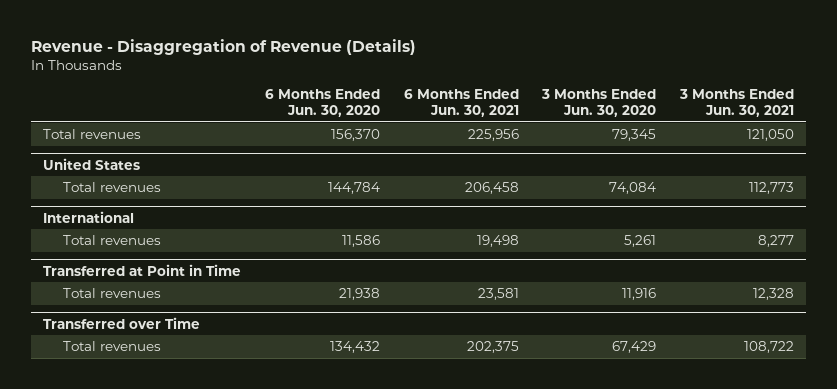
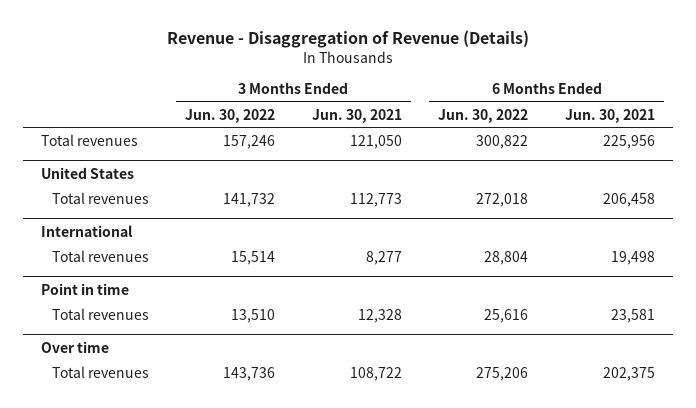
- | 6 Months Ended Jun. 30, 2020 | 6 Months Ended Jun. 30, 2021 | 3 Months Ended Jun. 30, 2020 | 3 Months Ended Jun. 30, 2021
+ | 3 Months Ended Jun. 30, 2022 | 3 Months Ended Jun. 30, 2021 | 6 Months Ended Jun. 30, 2022 | 6 Months Ended Jun. 30, 2021
- Transferred at Point in Time
+ Point in time
- Transferred over Time
+ Over time

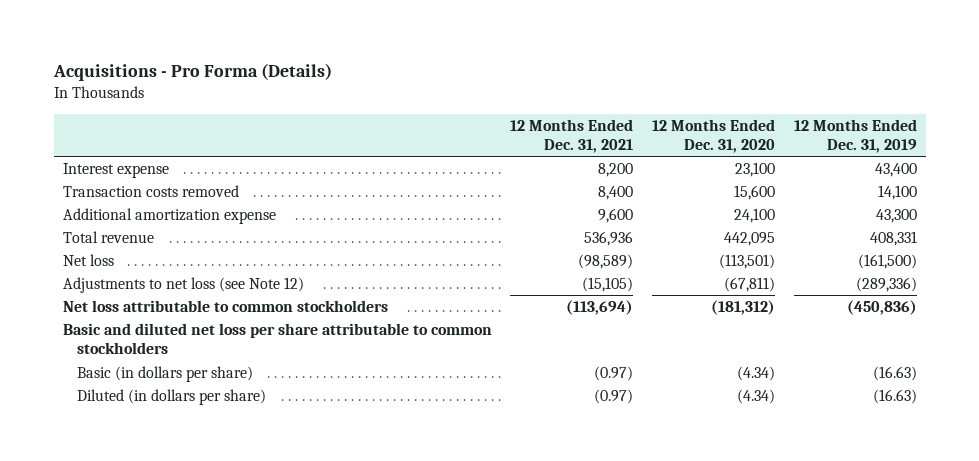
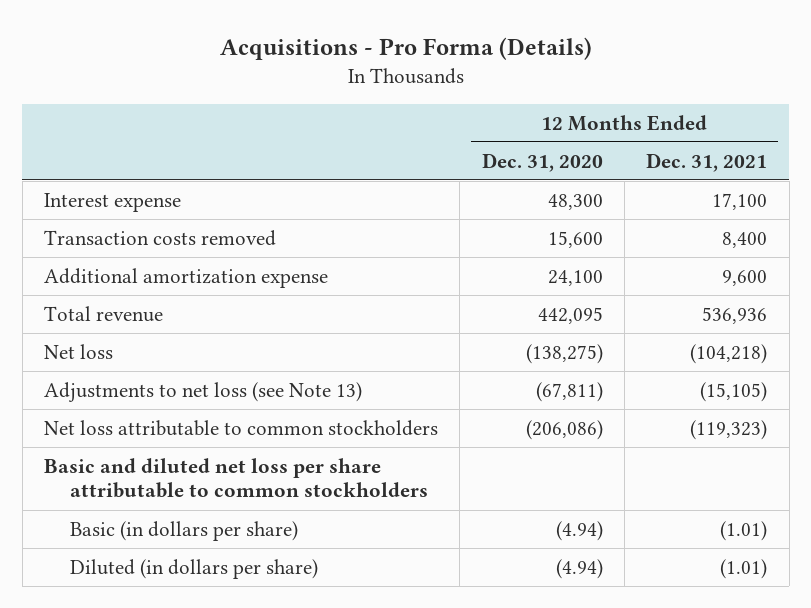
- | 12 Months Ended Dec. 31, 2021 | 12 Months Ended Dec. 31, 2020 | 12 Months Ended Dec. 31, 2019
+ | 12 Months Ended Dec. 31, 2020 | 12 Months Ended Dec. 31, 2021
- Interest expense | 8,200 | 23,100 | 43,400
+ Interest expense | 48,300 | 17,100
- Net loss | (98,589) | (113,501) | (161,500)
- Adjustments to net loss (see Note 12) | (15,105) | (67,811) | (289,336)
- Net loss attributable to common stockholders | (113,694) | (181,312) | (450,836)
+ Net loss | (138,275) | (104,218)
+ Adjustments to net loss (see Note 13) | (67,811) | (15,105)
+ Net loss attributable to common stockholders | (206,086) | (119,323)
- Basic (in dollars per share) | (0.97) | (4.34) | (16.63)
- Diluted (in dollars per share) | (0.97) | (4.34) | (16.63)
+ Basic (in dollars per share) | (4.94) | (1.01)
+ Diluted (in dollars per share) | (4.94) | (1.01)

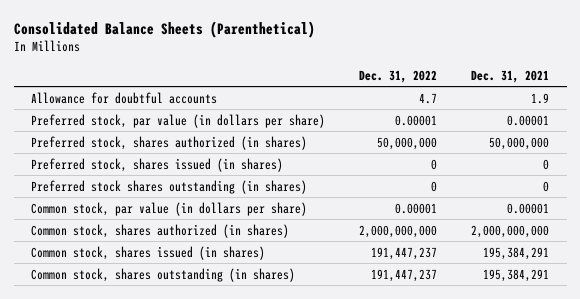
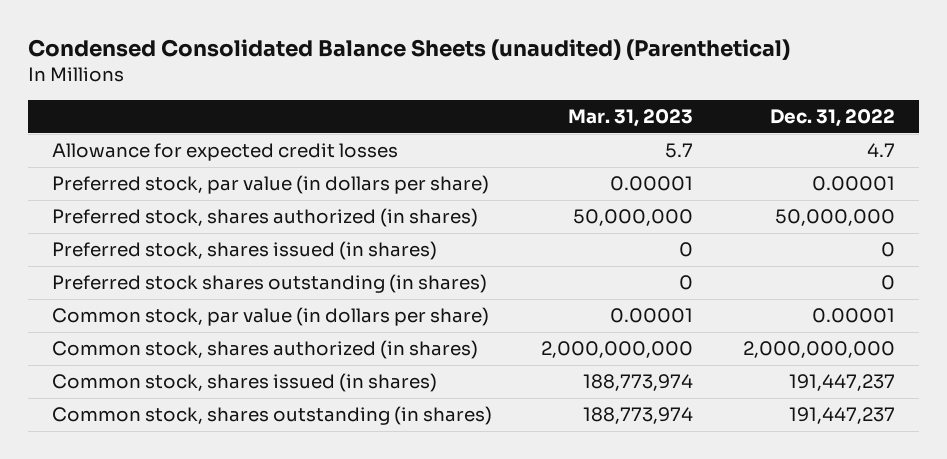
- Consolidated Balance Sheets (Parenthetical)
+ Condensed Consolidated Balance Sheets (unaudited) (Parenthetical)
- | Dec. 31, 2022 | Dec. 31, 2021
+ | Mar. 31, 2023 | Dec. 31, 2022
- Allowance for doubtful accounts | 4.7 | 1.9
+ Allowance for expected credit losses | 5.7 | 4.7

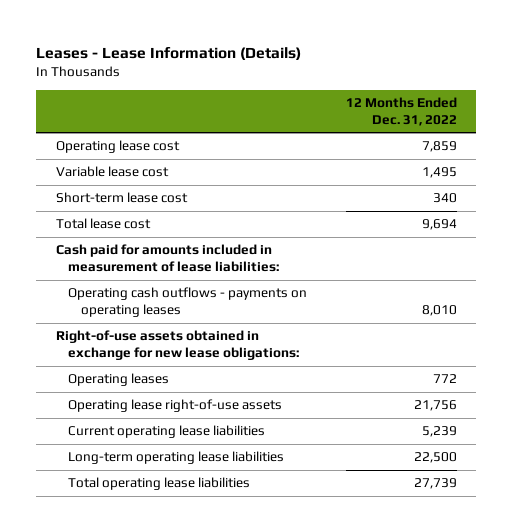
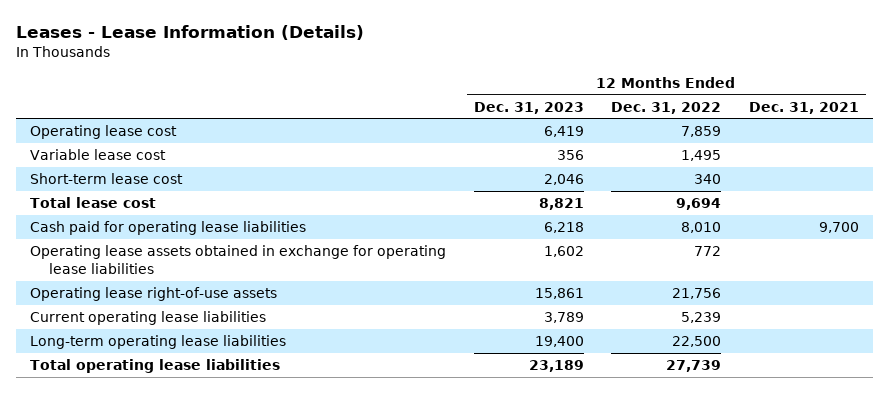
- | 12 Months Ended Dec. 31, 2022
+ | 12 Months Ended Dec. 31, 2023 | 12 Months Ended Dec. 31, 2022 | 12 Months Ended Dec. 31, 2021
- Cash paid for amounts included in measurement of lease liabilities:
- Operating cash outflows - payments on operating leases | 8,010
- Right-of-use assets obtained in exchange for new lease obligations:
- Operating leases | 772
+ Cash paid for operating lease liabilities | 6,218 | 8,010 | 9,700
+ Operating lease assets obtained in exchange for operating lease liabilities | 1,602 | 772 |

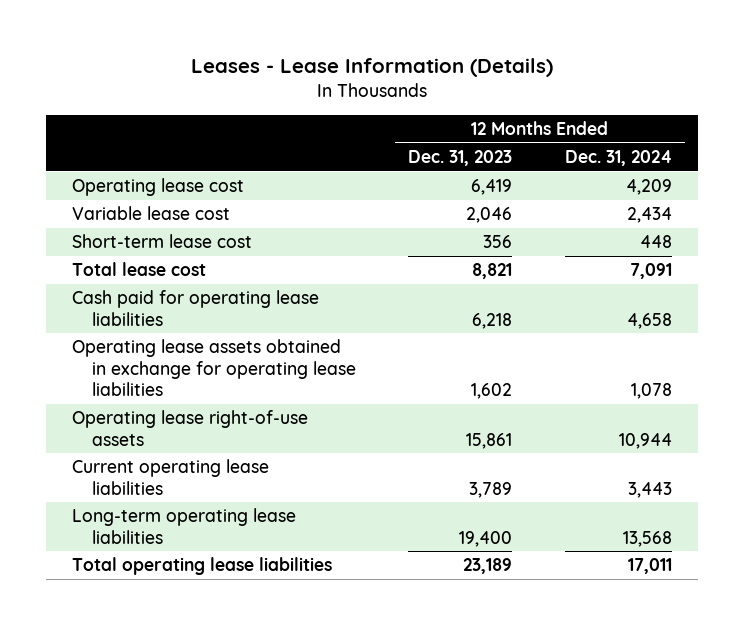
- | 12 Months Ended Dec. 31, 2023 | 12 Months Ended Dec. 31, 2022 | 12 Months Ended Dec. 31, 2021
+ | 12 Months Ended Dec. 31, 2023 | 12 Months Ended Dec. 31, 2024
- Variable lease cost | 356 | 1,495 |
- Short-term lease cost | 2,046 | 340 |
+ Variable lease cost | 2,046 | 2,434
+ Short-term lease cost | 356 | 448

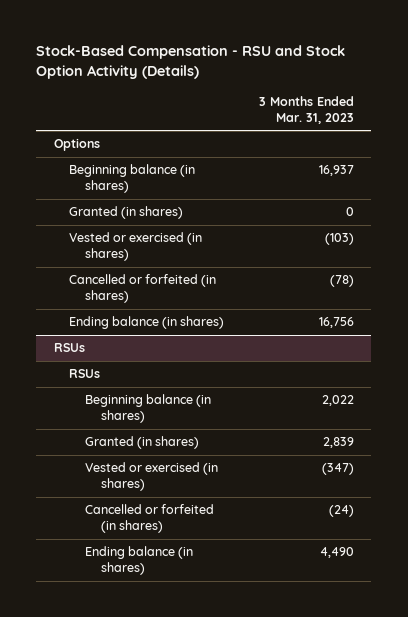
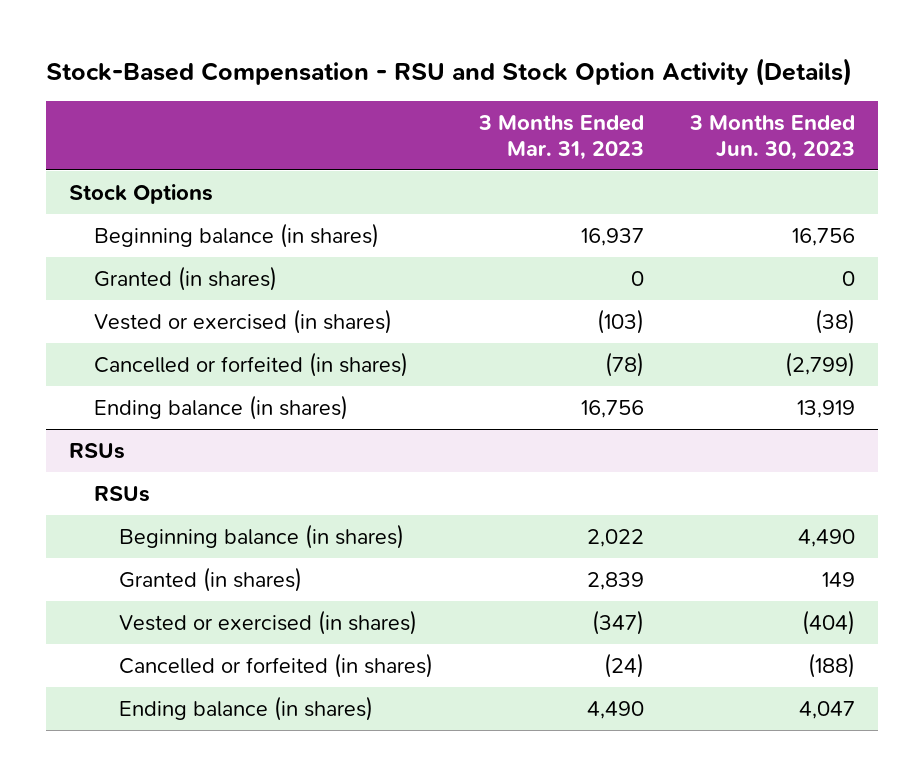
- | 3 Months Ended Mar. 31, 2023
+ | 3 Months Ended Mar. 31, 2023 | 3 Months Ended Jun. 30, 2023
- Options
+ Stock Options

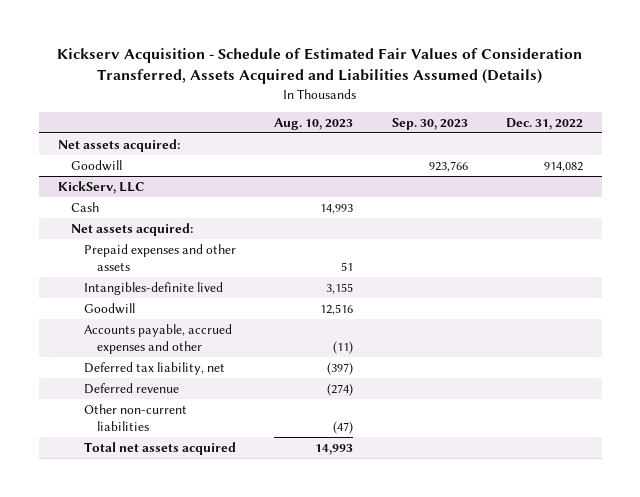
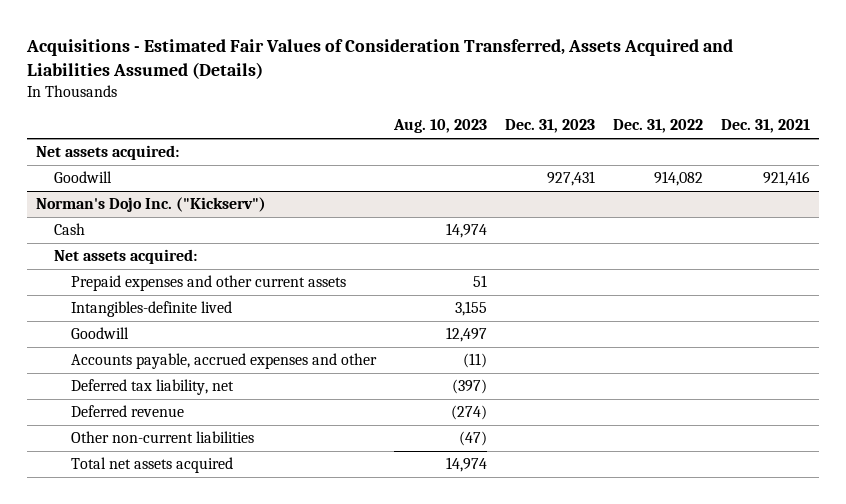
- Kickserv Acquisition - Schedule of Estimated Fair Values of Consideration Transferred, Assets Acquired and Liabilities Assumed (Details)
+ Acquisitions - Estimated Fair Values of Consideration Transferred, Assets Acquired and Liabilities Assumed (Details)
- | Aug. 10, 2023 | Sep. 30, 2023 | Dec. 31, 2022
+ | Aug. 10, 2023 | Dec. 31, 2023 | Dec. 31, 2022 | Dec. 31, 2021
- KickServ, LLC
- Cash | 14,993 | |
+ Norman's Dojo Inc. ("Kickserv")
+ Cash | 14,974 | | |
- Prepaid expenses and other assets | 51 | |
+ Prepaid expenses and other current assets | 51 | | |
- Goodwill | 12,516 | |
+ Goodwill | 12,497 | | |
- Total net assets acquired | 14,993 | |
+ Total net assets acquired | 14,974 | | |

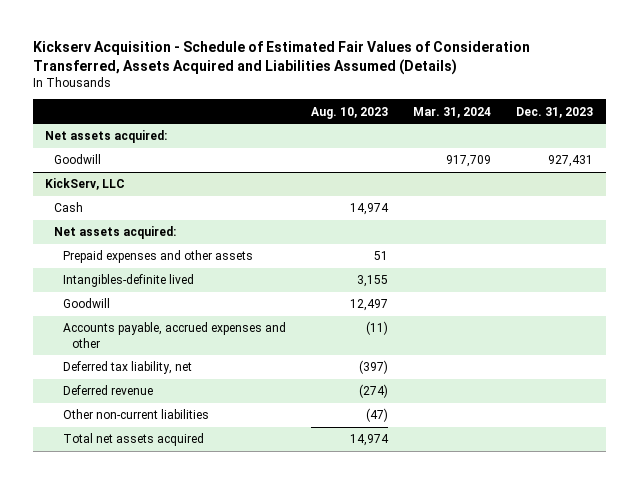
- Acquisitions - Estimated Fair Values of Consideration Transferred, Assets Acquired and Liabilities Assumed (Details)
+ Kickserv Acquisition - Schedule of Estimated Fair Values of Consideration Transferred, Assets Acquired and Liabilities Assumed (Details)
- | Aug. 10, 2023 | Dec. 31, 2023 | Dec. 31, 2022 | Dec. 31, 2021
+ | Aug. 10, 2023 | Mar. 31, 2024 | Dec. 31, 2023
- Norman's Dojo Inc. ("Kickserv")
+ KickServ, LLC
- Prepaid expenses and other current assets | 51 | | |
+ Prepaid expenses and other assets | 51 | |

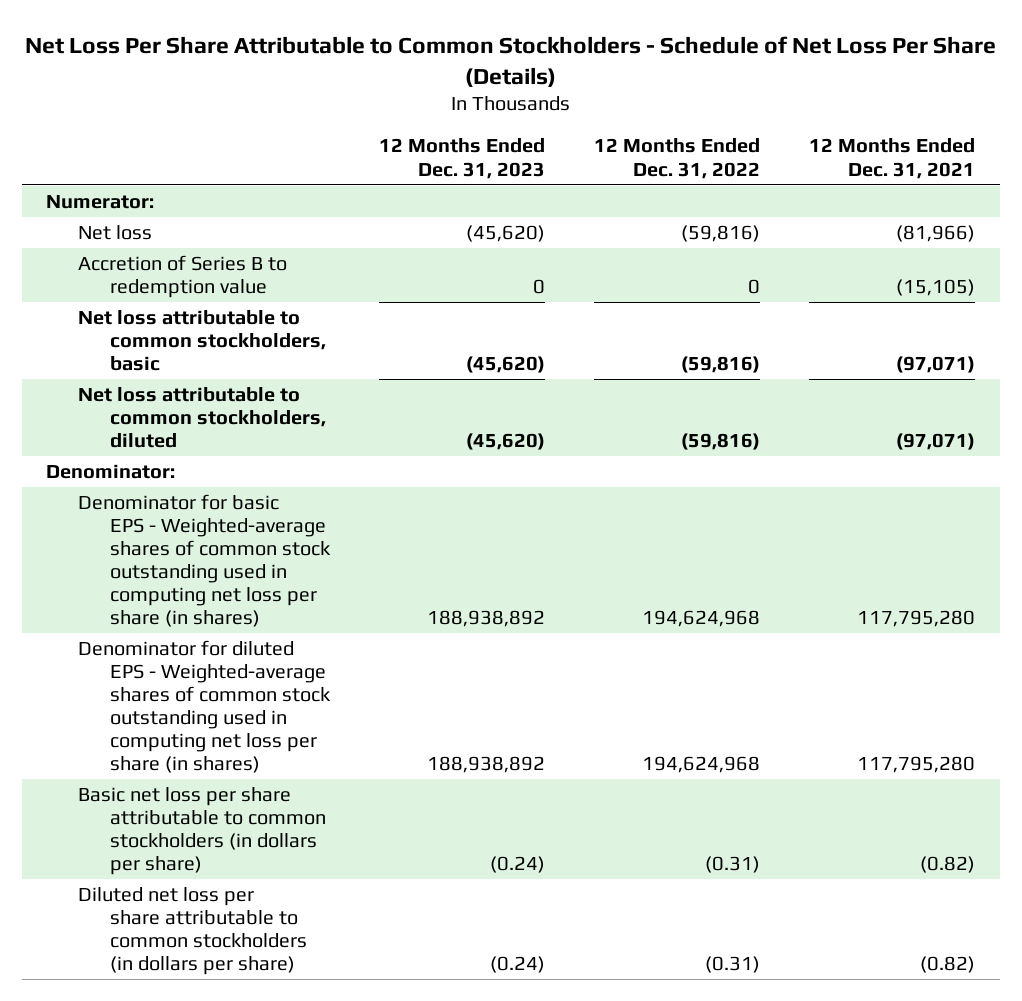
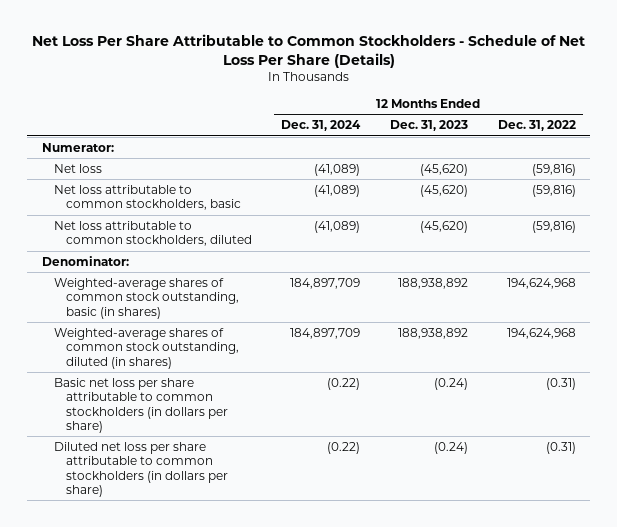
- | 12 Months Ended Dec. 31, 2023 | 12 Months Ended Dec. 31, 2022 | 12 Months Ended Dec. 31, 2021
+ | 12 Months Ended Dec. 31, 2024 | 12 Months Ended Dec. 31, 2023 | 12 Months Ended Dec. 31, 2022
- Accretion of Series B to redemption value | 0 | 0 | (15,105)
- Denominator for basic EPS - Weighted-average shares of common stock outstanding used in computing net loss per share (in shares) | 188,938,892 | 194,624,968 | 117,795,280
- Denominator for diluted EPS - Weighted-average shares of common stock outstanding used in computing net loss per share (in shares) | 188,938,892 | 194,624,968 | 117,795,280
+ Weighted-average shares of common stock outstanding, basic (in shares) | 184,897,709 | 188,938,892 | 194,624,968
+ Weighted-average shares of common stock outstanding, diluted (in shares) | 184,897,709 | 188,938,892 | 194,624,968

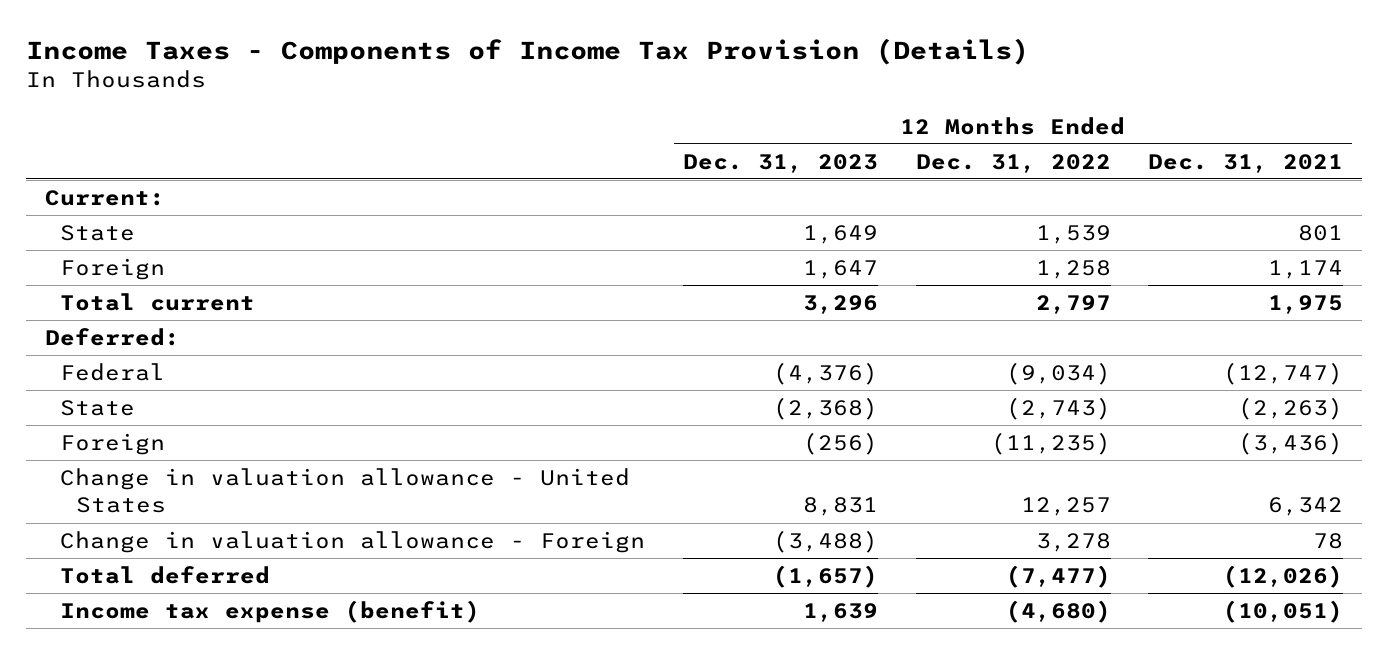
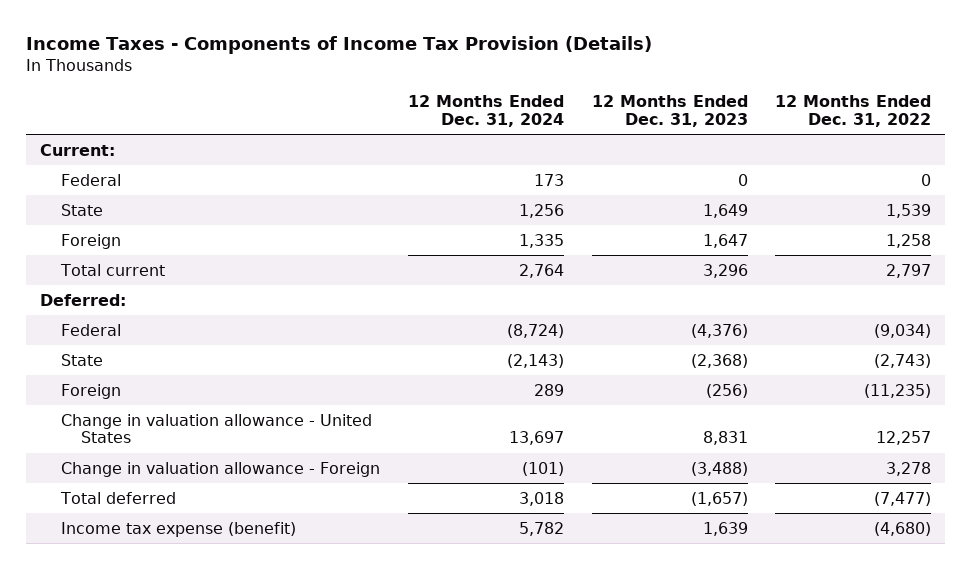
- | 12 Months Ended Dec. 31, 2023 | 12 Months Ended Dec. 31, 2022 | 12 Months Ended Dec. 31, 2021
+ | 12 Months Ended Dec. 31, 2024 | 12 Months Ended Dec. 31, 2023 | 12 Months Ended Dec. 31, 2022
+ Federal | 173 | 0 | 0

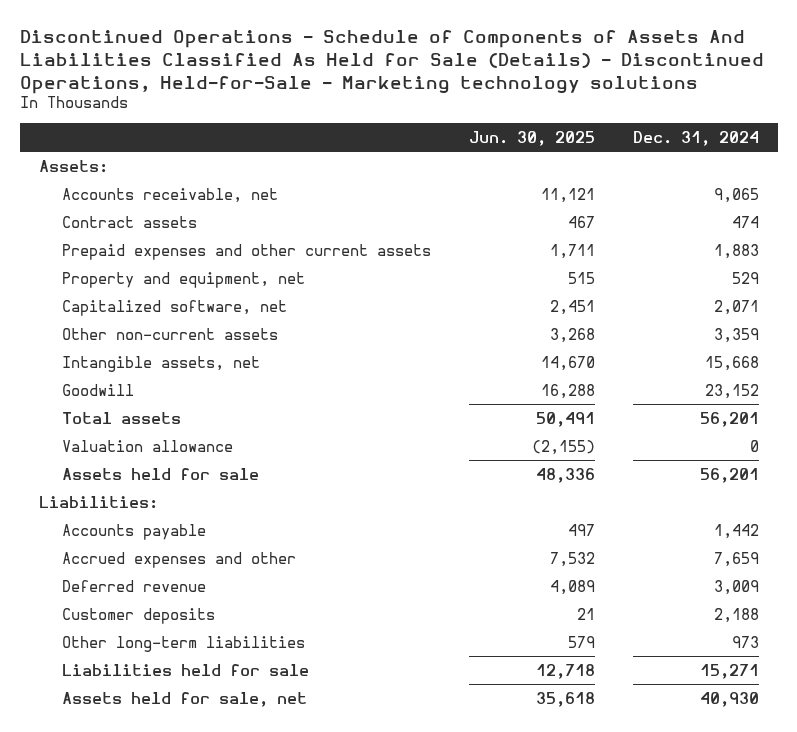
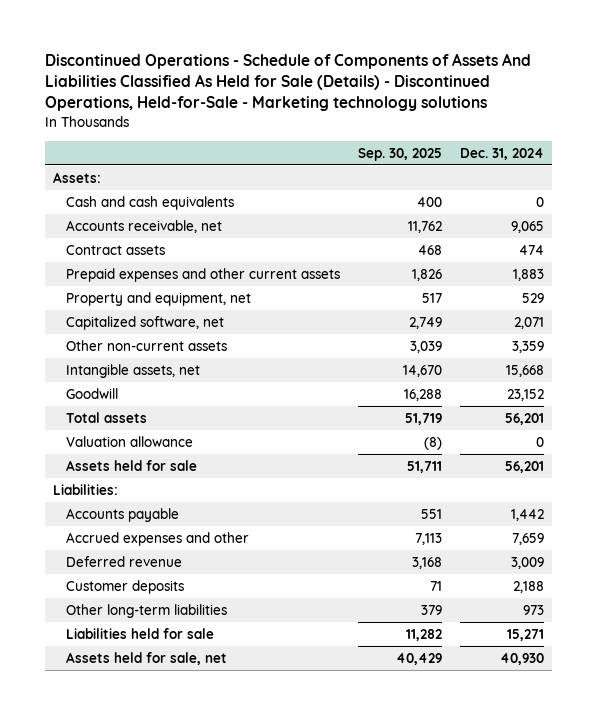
- | Jun. 30, 2025 | Dec. 31, 2024
+ | Sep. 30, 2025 | Dec. 31, 2024
+ Cash and cash equivalents | 400 | 0

